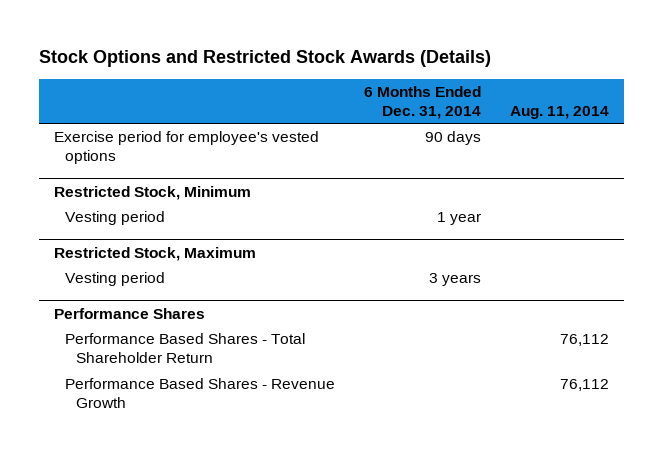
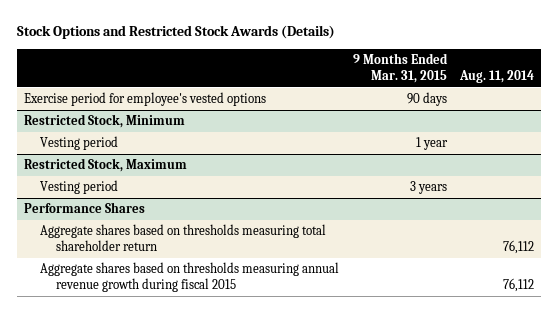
- | 6 Months Ended Dec. 31, 2014 | Aug. 11, 2014
+ | 9 Months Ended Mar. 31, 2015 | Aug. 11, 2014
@ Performance Shares
- Performance Based Shares - Total Shareholder Return | | 76,112
- Performance Based Shares - Revenue Growth | | 76,112
+ Aggregate shares based on thresholds measuring total shareholder return | | 76,112
+ Aggregate shares based on thresholds measuring annual revenue growth during fiscal 2015 | | 76,112

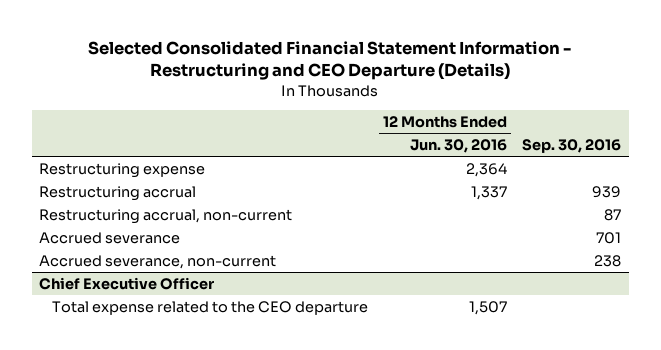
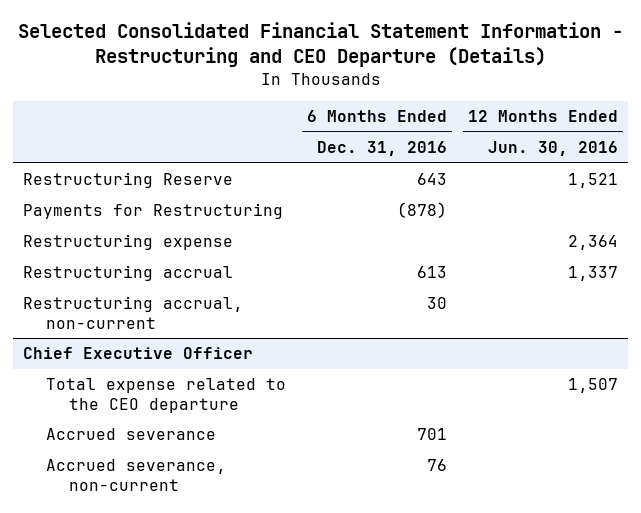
- | 12 Months Ended Jun. 30, 2016 | Sep. 30, 2016
+ | 6 Months Ended Dec. 31, 2016 | 12 Months Ended Jun. 30, 2016
+ Restructuring Reserve | 643 | 1,521
+ Payments for Restructuring | (878) |
- Accrued severance | | 701
- Accrued severance, non-current | | 238
@ Chief Executive Officer
+ Accrued severance | 701 |
+ Accrued severance, non-current | 76 |

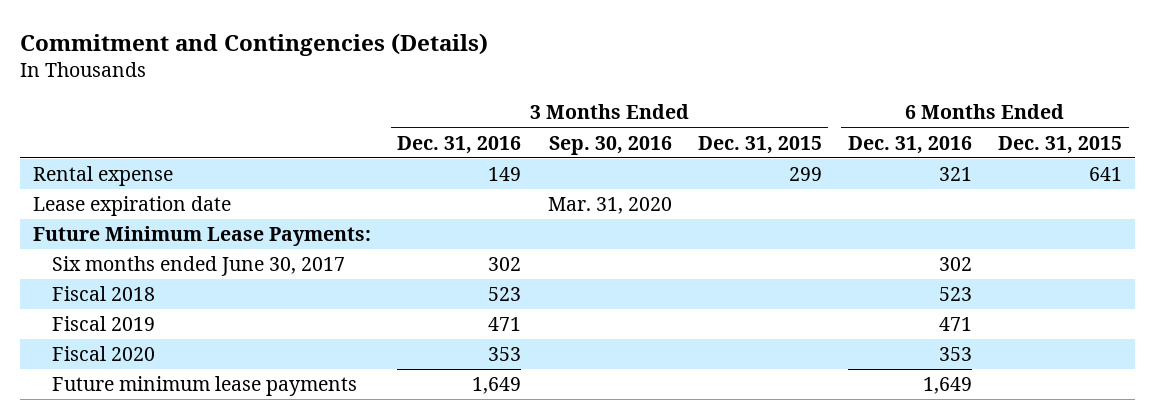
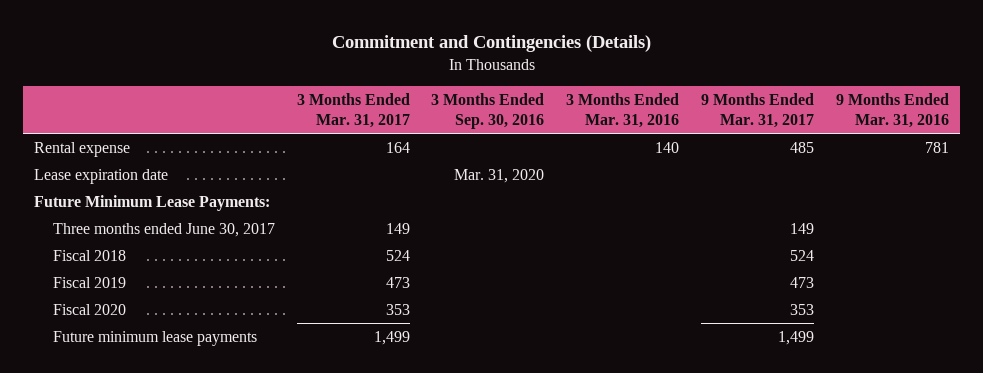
- | 3 Months Ended Dec. 31, 2016 | 3 Months Ended Sep. 30, 2016 | 3 Months Ended Dec. 31, 2015 | 6 Months Ended Dec. 31, 2016 | 6 Months Ended Dec. 31, 2015
+ | 3 Months Ended Mar. 31, 2017 | 3 Months Ended Sep. 30, 2016 | 3 Months Ended Mar. 31, 2016 | 9 Months Ended Mar. 31, 2017 | 9 Months Ended Mar. 31, 2016
- Six months ended June 30, 2017 | 302 | | | 302 |
+ Three months ended June 30, 2017 | 149 | | | 149 |

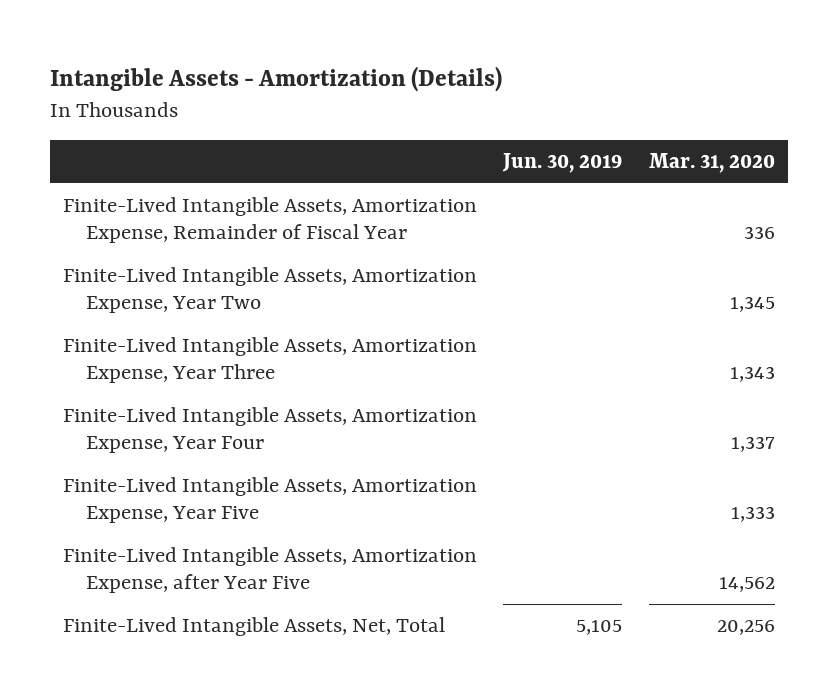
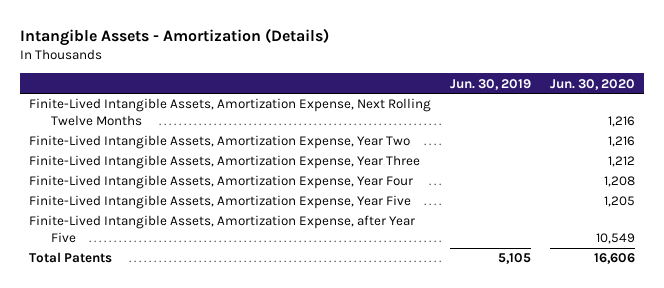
- | Jun. 30, 2019 | Mar. 31, 2020
+ | Jun. 30, 2019 | Jun. 30, 2020
- Finite-Lived Intangible Assets, Amortization Expense, Remainder of Fiscal Year | | 336
+ Finite-Lived Intangible Assets, Amortization Expense, Next Rolling Twelve Months | | 1,216
- Finite-Lived Intangible Assets, Net, Total | 5,105 | 20,256
+ Total Patents | 5,105 | 16,606

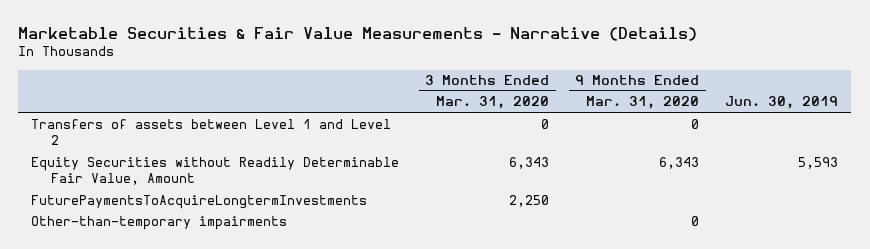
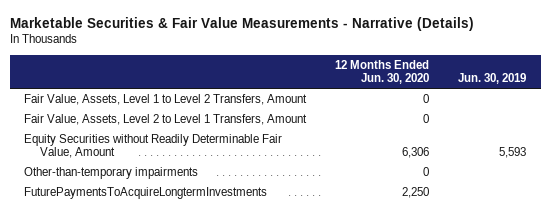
- | 3 Months Ended Mar. 31, 2020 | 9 Months Ended Mar. 31, 2020 | Jun. 30, 2019
+ | 12 Months Ended Jun. 30, 2020 | Jun. 30, 2019
- Transfers of assets between Level 1 and Level 2 | 0 | 0 |
+ Fair Value, Assets, Level 1 to Level 2 Transfers, Amount | 0 |
+ Fair Value, Assets, Level 2 to Level 1 Transfers, Amount | 0 |
moved down: FuturePaymentsToAcquireLongtermInvestments | 2,250 |

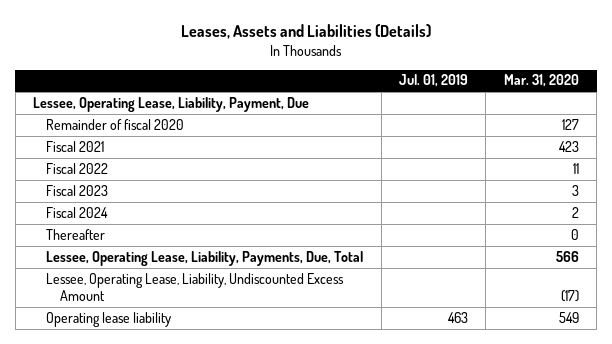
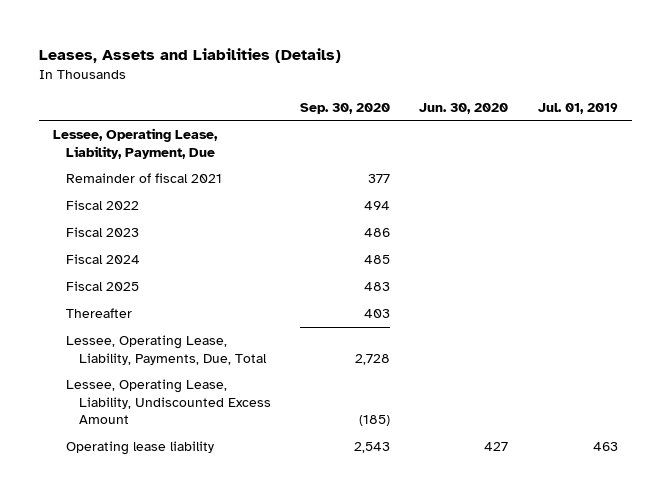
- | Jul. 01, 2019 | Mar. 31, 2020
+ | Sep. 30, 2020 | Jun. 30, 2020 | Jul. 01, 2019
- Remainder of fiscal 2020 | | 127
- Fiscal 2021 | | 423
+ Remainder of fiscal 2021 | 377 | |
+ Fiscal 2025 | 483 | |

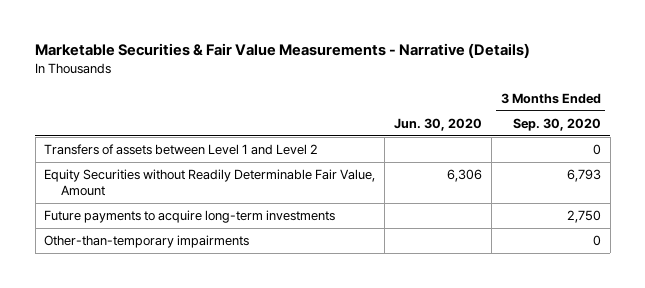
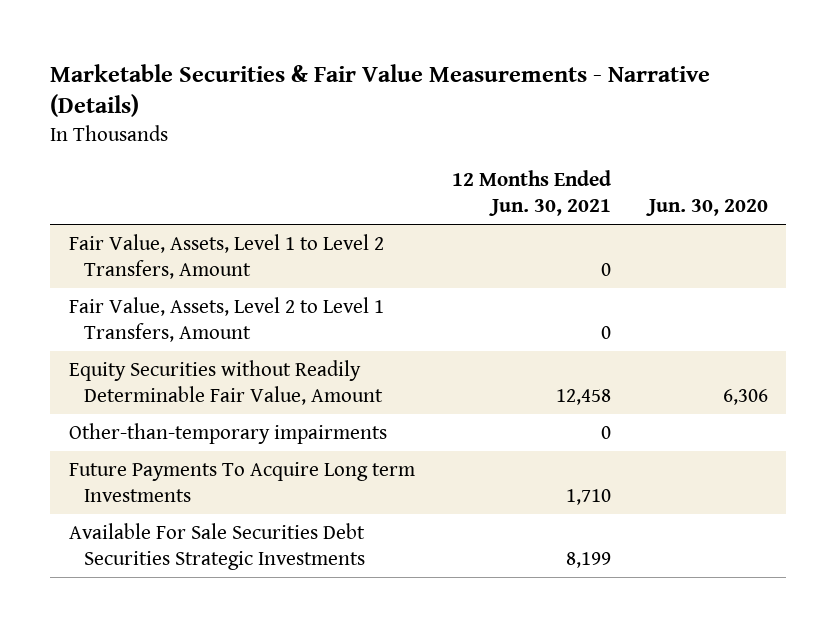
- | Jun. 30, 2020 | 3 Months Ended Sep. 30, 2020
+ | 12 Months Ended Jun. 30, 2021 | Jun. 30, 2020
- Transfers of assets between Level 1 and Level 2 | | 0
+ Fair Value, Assets, Level 1 to Level 2 Transfers, Amount | 0 |
+ Fair Value, Assets, Level 2 to Level 1 Transfers, Amount | 0 |
- Future payments to acquire long-term investments | | 2,750
+ Future Payments To Acquire Long term Investments | 1,710 |
+ Available For Sale Securities Debt Securities Strategic Investments | 8,199 |

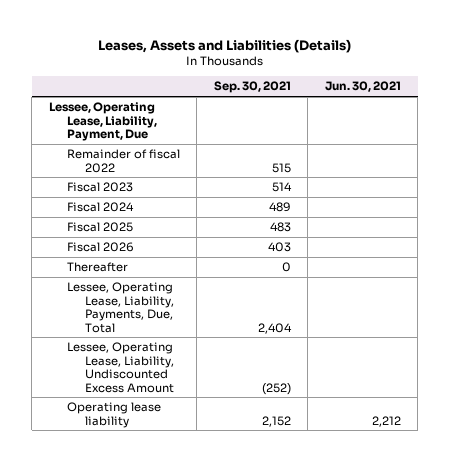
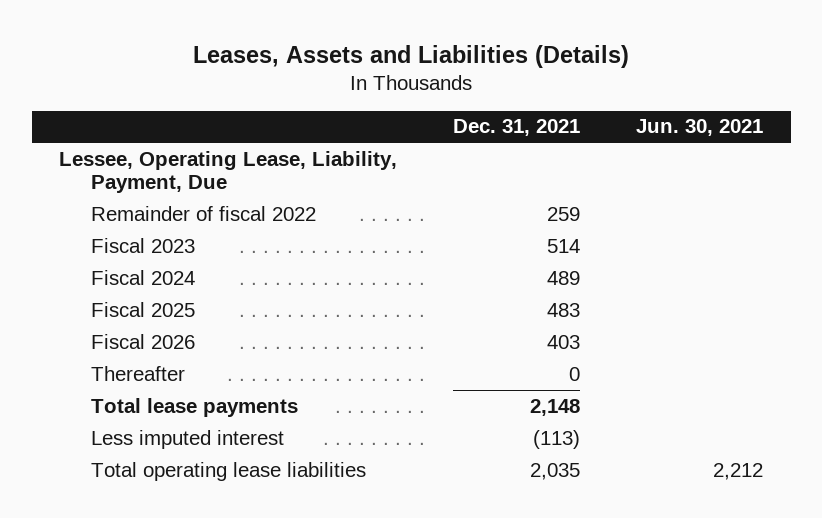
- | Sep. 30, 2021 | Jun. 30, 2021
+ | Dec. 31, 2021 | Jun. 30, 2021
- Lessee, Operating Lease, Liability, Payments, Due, Total | 2,404 |
- Lessee, Operating Lease, Liability, Undiscounted Excess Amount | (252) |
- Operating lease liability | 2,152 | 2,212
+ Total lease payments | 2,148 |
+ Less imputed interest | (113) |
+ Total operating lease liabilities | 2,035 | 2,212

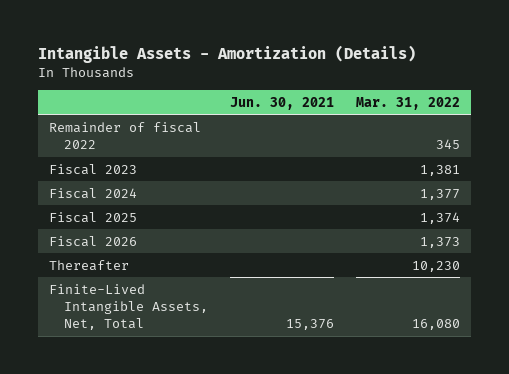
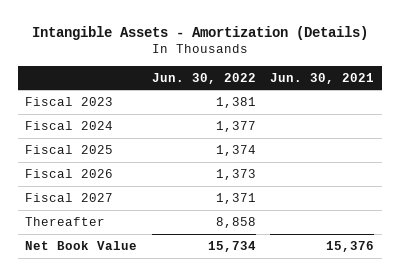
- | Jun. 30, 2021 | Mar. 31, 2022
+ | Jun. 30, 2022 | Jun. 30, 2021
- Remainder of fiscal 2022 | | 345
+ Fiscal 2027 | 1,371 |
- Finite-Lived Intangible Assets, Net, Total | 15,376 | 16,080
+ Net Book Value | 15,734 | 15,376

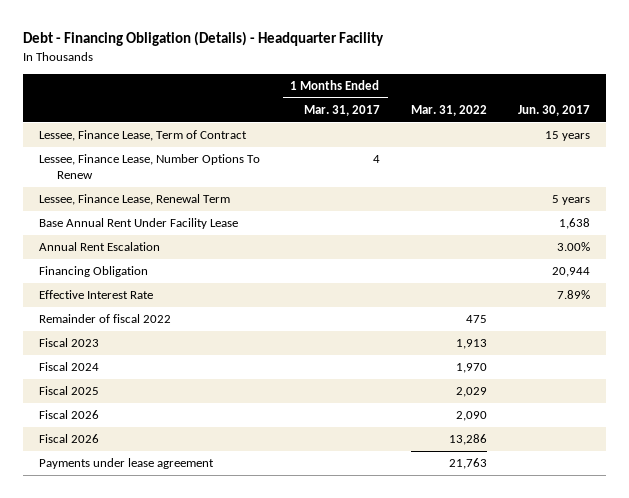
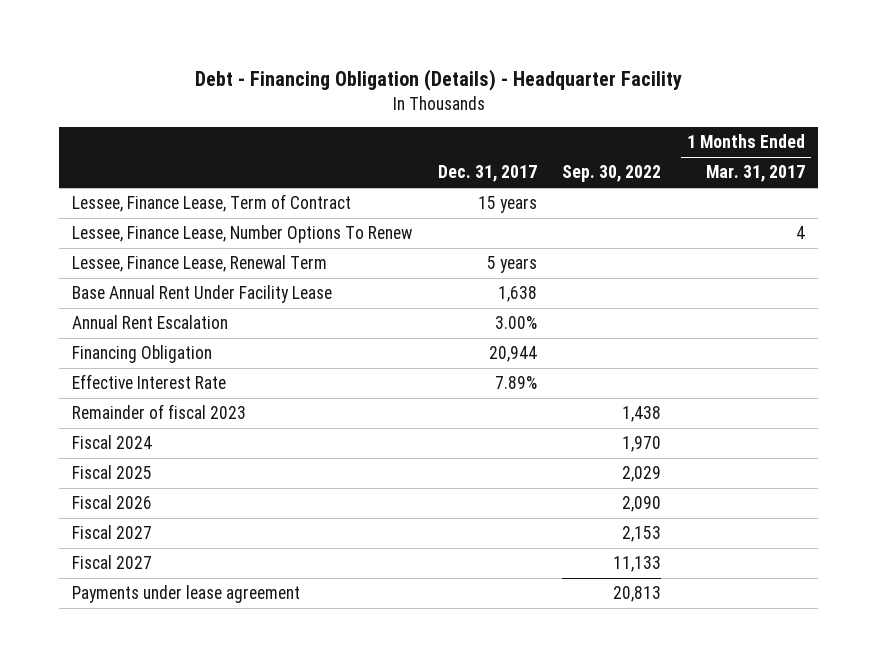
- | 1 Months Ended Mar. 31, 2017 | Mar. 31, 2022 | Jun. 30, 2017
+ | Dec. 31, 2017 | Sep. 30, 2022 | 1 Months Ended Mar. 31, 2017
- Remainder of fiscal 2022 | | 475 |
- Fiscal 2023 | | 1,913 |
+ Remainder of fiscal 2023 | | 1,438 |
- Fiscal 2026 | | 13,286 |
+ Fiscal 2027 | | 2,153 |
+ Fiscal 2027 | | 11,133 |

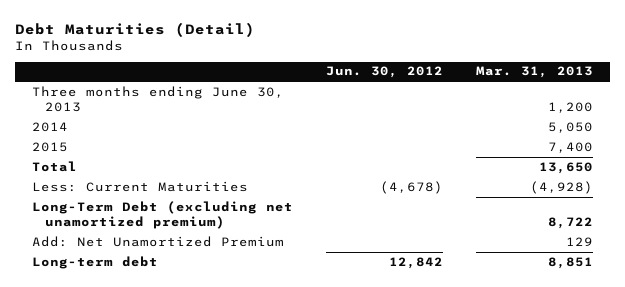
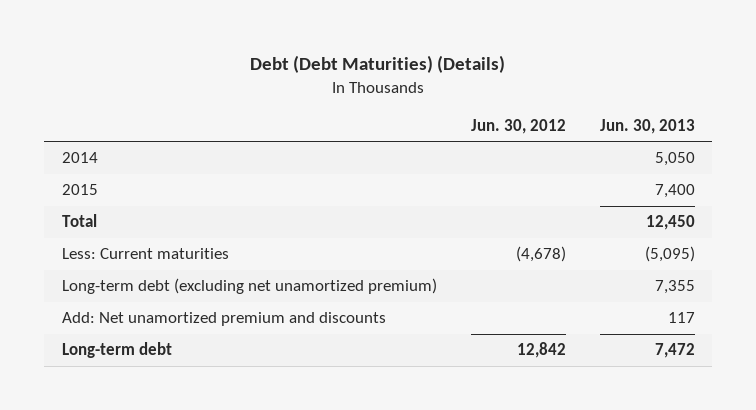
- Debt Maturities (Detail)
+ Debt (Debt Maturities) (Details)
- | Jun. 30, 2012 | Mar. 31, 2013
+ | Jun. 30, 2012 | Jun. 30, 2013
- Three months ending June 30, 2013 | | 1,200
- Less: Current Maturities | (4,678) | (4,928)
- Long-Term Debt (excluding net unamortized premium) | | 8,722
- Add: Net Unamortized Premium | | 129
+ Less: Current maturities | (4,678) | (5,095)
+ Long-term debt (excluding net unamortized premium) | | 7,355
+ Add: Net unamortized premium and discounts | | 117

